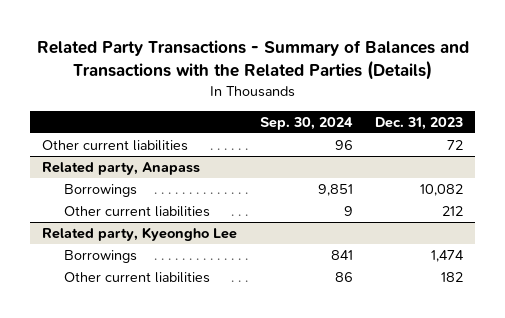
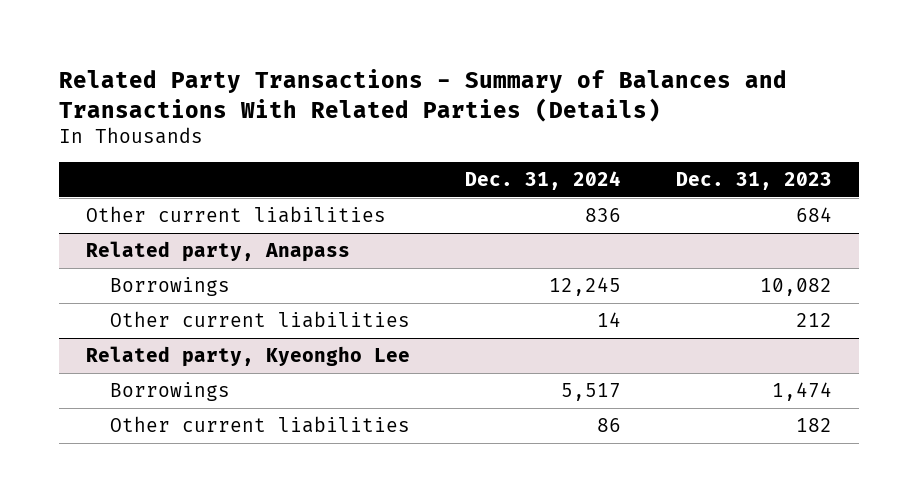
- Related Party Transactions - Summary of Balances and Transactions with the Related Parties (Details)
+ Related Party Transactions - Summary of Balances and Transactions With Related Parties (Details)
- | Sep. 30, 2024 | Dec. 31, 2023
+ | Dec. 31, 2024 | Dec. 31, 2023
- Other current liabilities | 96 | 72
+ Other current liabilities | 836 | 684

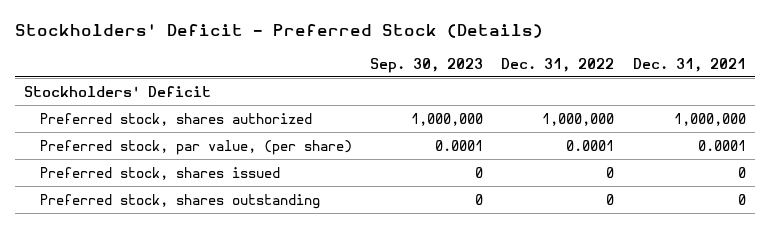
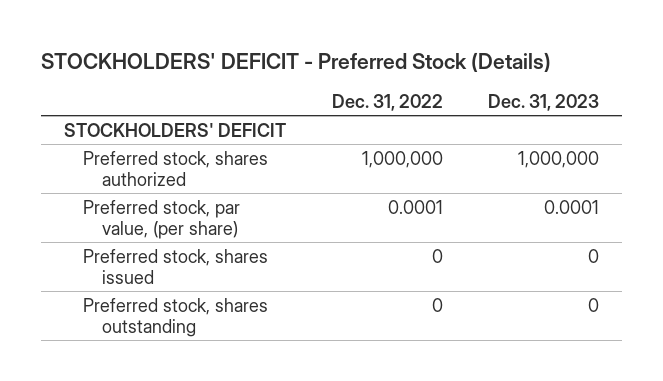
- Stockholders' Deficit - Preferred Stock (Details)
+ STOCKHOLDERS' DEFICIT - Preferred Stock (Details)
- | Sep. 30, 2023 | Dec. 31, 2022 | Dec. 31, 2021
+ | Dec. 31, 2022 | Dec. 31, 2023
- Stockholders' Deficit
+ STOCKHOLDERS' DEFICIT

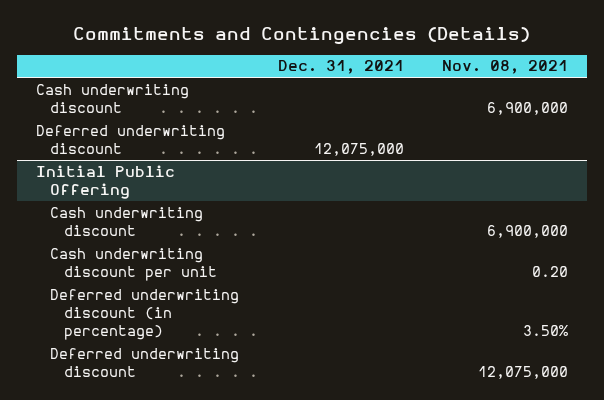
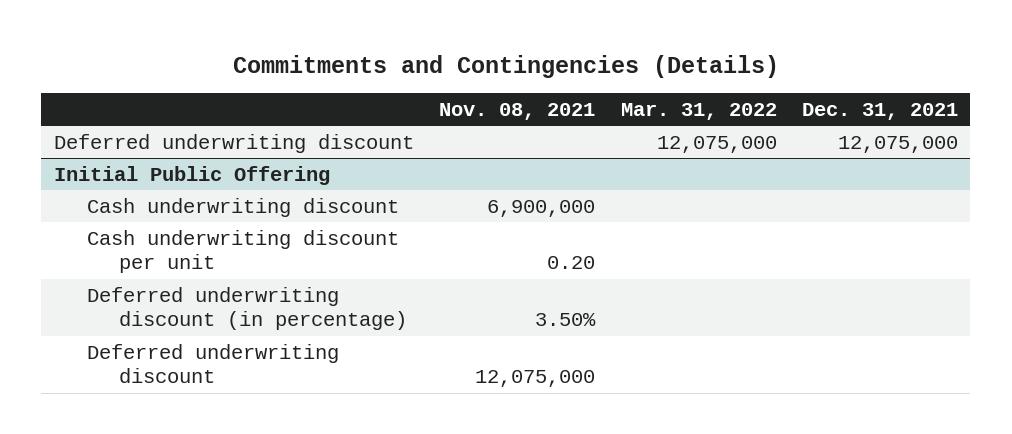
- | Dec. 31, 2021 | Nov. 08, 2021
+ | Nov. 08, 2021 | Mar. 31, 2022 | Dec. 31, 2021
- Cash underwriting discount | | 6,900,000

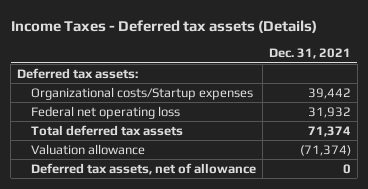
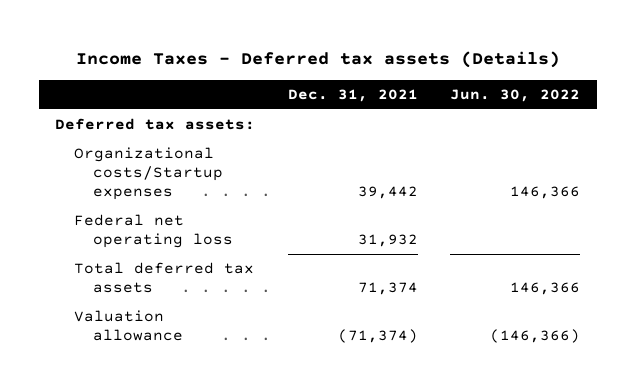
- | Dec. 31, 2021
+ | Dec. 31, 2021 | Jun. 30, 2022
- Deferred tax assets, net of allowance | 0

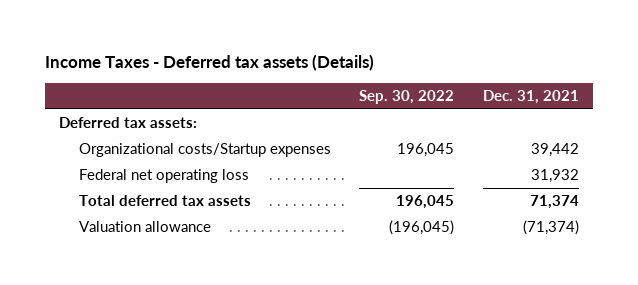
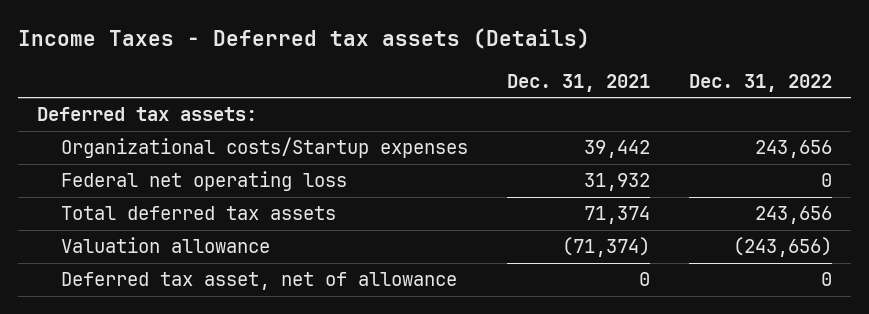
- | Sep. 30, 2022 | Dec. 31, 2021
+ | Dec. 31, 2021 | Dec. 31, 2022
+ Deferred tax asset, net of allowance | 0 | 0

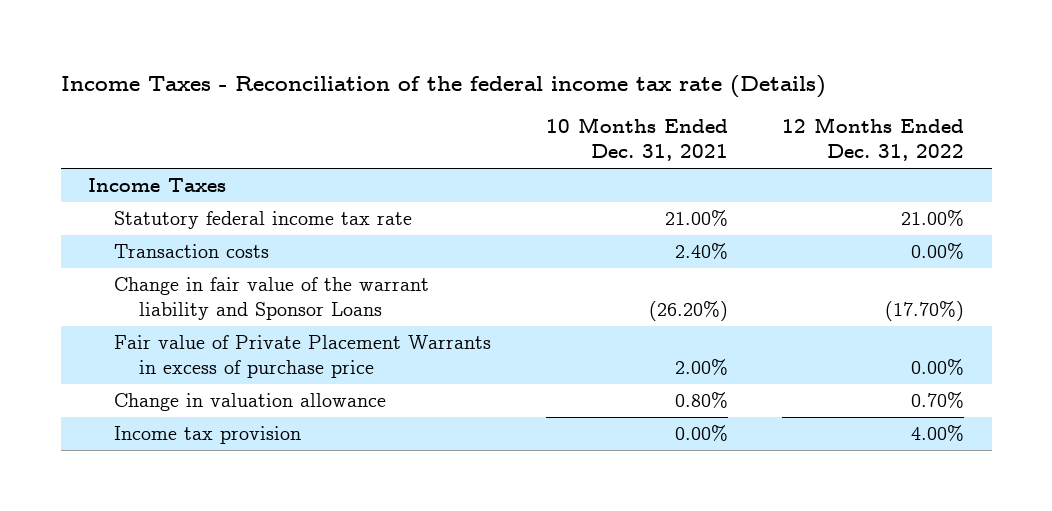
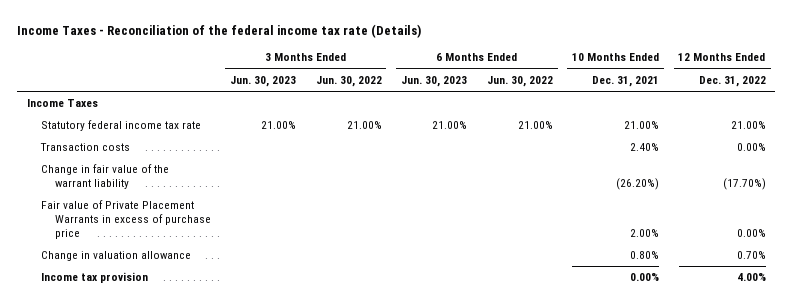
- | 10 Months Ended Dec. 31, 2021 | 12 Months Ended Dec. 31, 2022
+ | 3 Months Ended Jun. 30, 2023 | 3 Months Ended Jun. 30, 2022 | 6 Months Ended Jun. 30, 2023 | 6 Months Ended Jun. 30, 2022 | 10 Months Ended Dec. 31, 2021 | 12 Months Ended Dec. 31, 2022
- Change in fair value of the warrant liability and Sponsor Loans | (26.20%) | (17.70%)
+ Change in fair value of the warrant liability | | | | | (26.20%) | (17.70%)

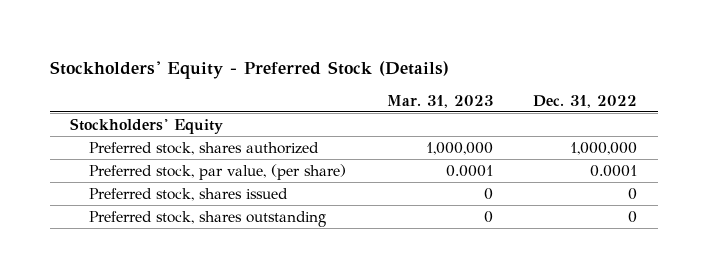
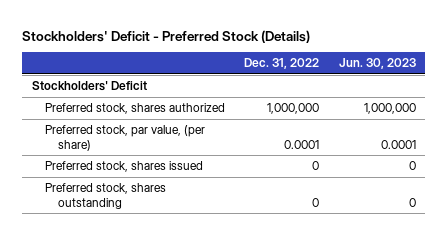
- Stockholders' Equity - Preferred Stock (Details)
+ Stockholders' Deficit - Preferred Stock (Details)
- | Mar. 31, 2023 | Dec. 31, 2022
+ | Dec. 31, 2022 | Jun. 30, 2023
- Stockholders' Equity
+ Stockholders' Deficit

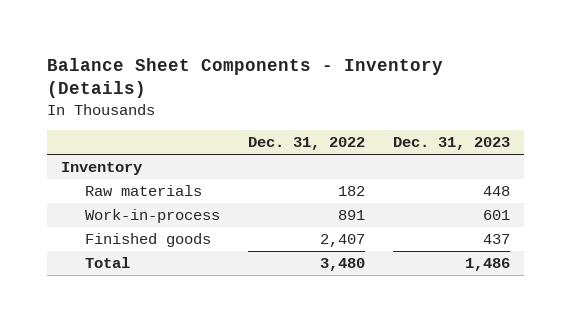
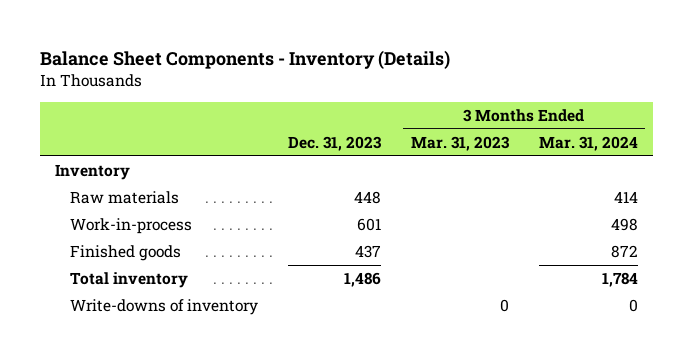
- | Dec. 31, 2022 | Dec. 31, 2023
+ | Dec. 31, 2023 | 3 Months Ended Mar. 31, 2023 | 3 Months Ended Mar. 31, 2024
- Total | 3,480 | 1,486
+ Total inventory | 1,486 | | 1,784
+ Write-downs of inventory | | 0 | 0

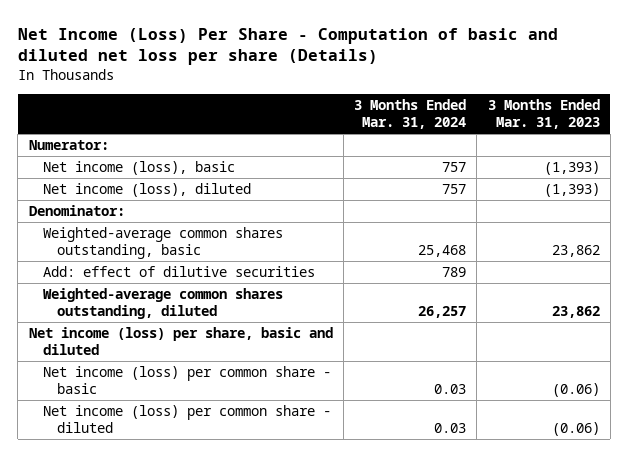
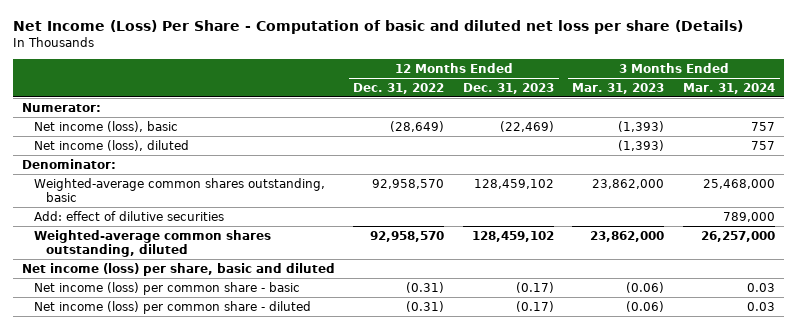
- | 3 Months Ended Mar. 31, 2024 | 3 Months Ended Mar. 31, 2023
+ | 12 Months Ended Dec. 31, 2022 | 12 Months Ended Dec. 31, 2023 | 3 Months Ended Mar. 31, 2023 | 3 Months Ended Mar. 31, 2024
- Weighted-average common shares outstanding, basic | 25,468 | 23,862
- Add: effect of dilutive securities | 789 |
- Weighted-average common shares outstanding, diluted | 26,257 | 23,862
+ Weighted-average common shares outstanding, basic | 92,958,570 | 128,459,102 | 23,862,000 | 25,468,000
+ Add: effect of dilutive securities | | | | 789,000
+ Weighted-average common shares outstanding, diluted | 92,958,570 | 128,459,102 | 23,862,000 | 26,257,000

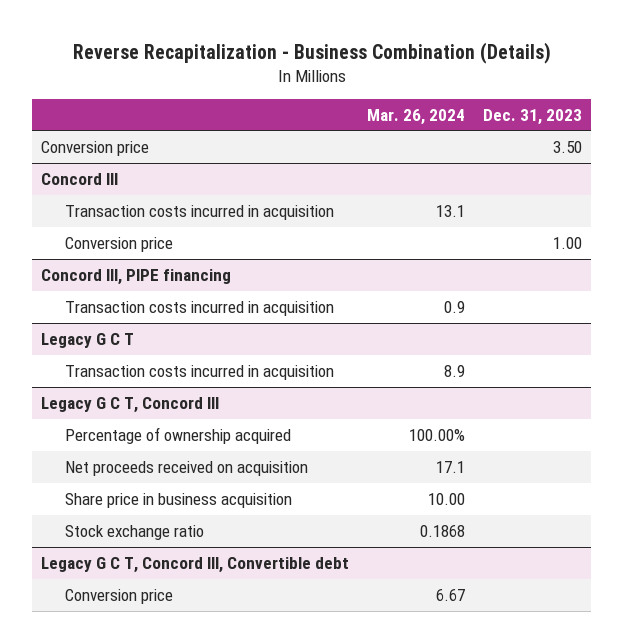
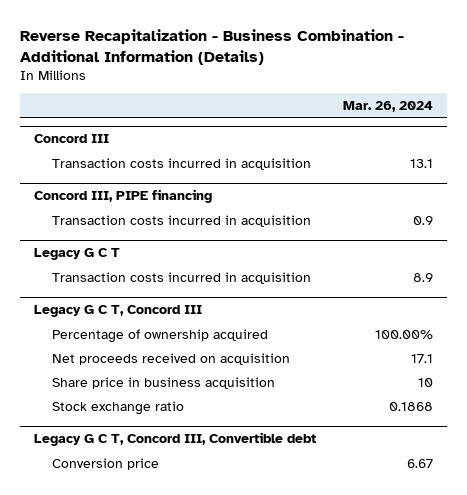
- Reverse Recapitalization - Business Combination (Details)
+ Reverse Recapitalization - Business Combination - Additional Information (Details)
- | Mar. 26, 2024 | Dec. 31, 2023
+ | Mar. 26, 2024
- Conversion price | | 3.50
@ Concord III
- Conversion price | | 1.00
@ Legacy G C T, Concord III
- Share price in business acquisition | 10.00 |
+ Share price in business acquisition | 10

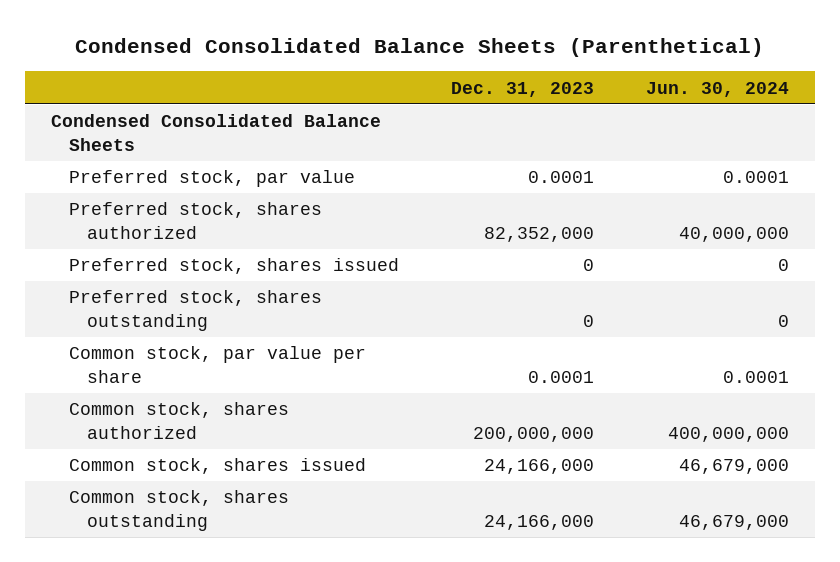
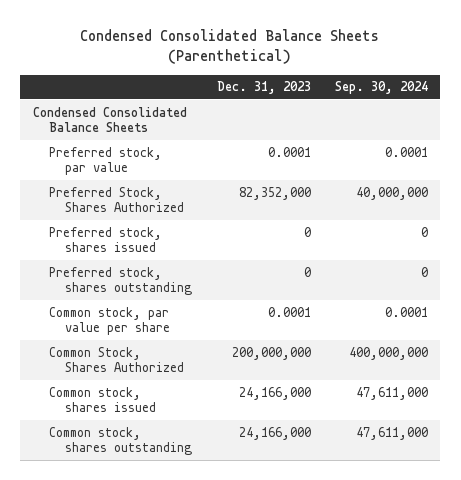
- | Dec. 31, 2023 | Jun. 30, 2024
+ | Dec. 31, 2023 | Sep. 30, 2024
- Preferred stock, shares authorized | 82,352,000 | 40,000,000
+ Preferred Stock, Shares Authorized | 82,352,000 | 40,000,000
- Common stock, shares authorized | 200,000,000 | 400,000,000
+ Common Stock, Shares Authorized | 200,000,000 | 400,000,000

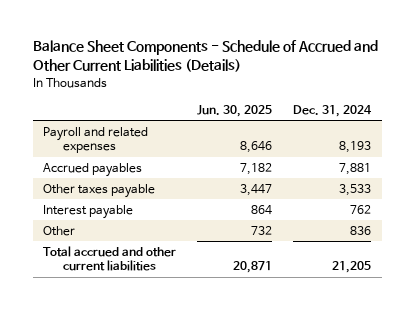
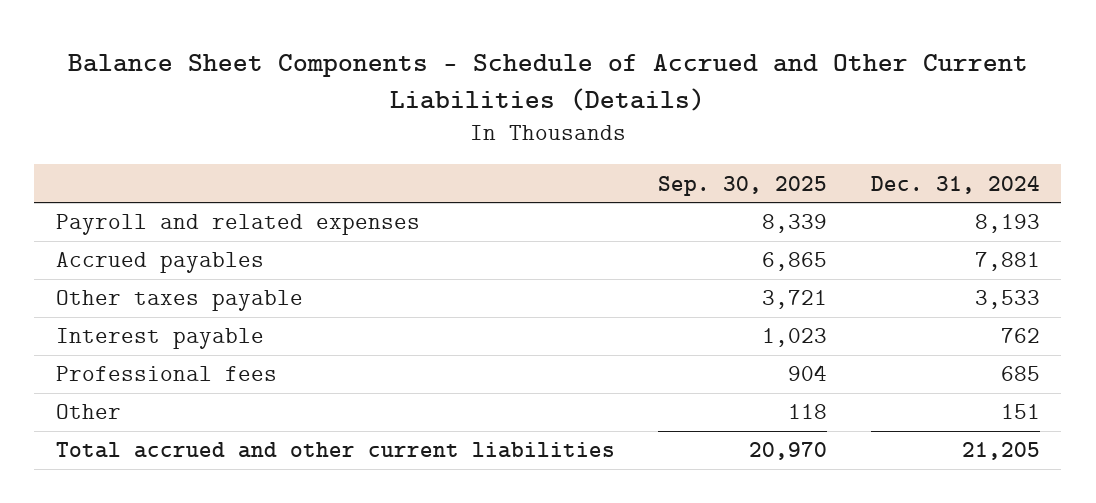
- | Jun. 30, 2025 | Dec. 31, 2024
+ | Sep. 30, 2025 | Dec. 31, 2024
- Other | 732 | 836
+ Professional fees | 904 | 685
+ Other | 118 | 151

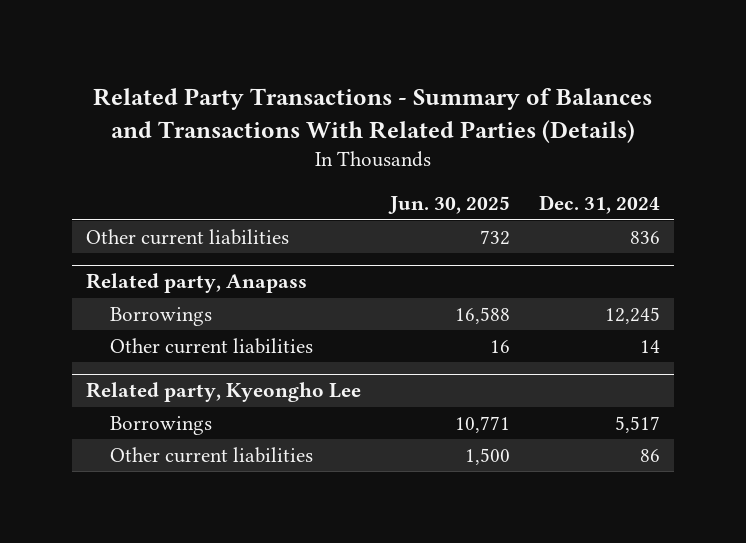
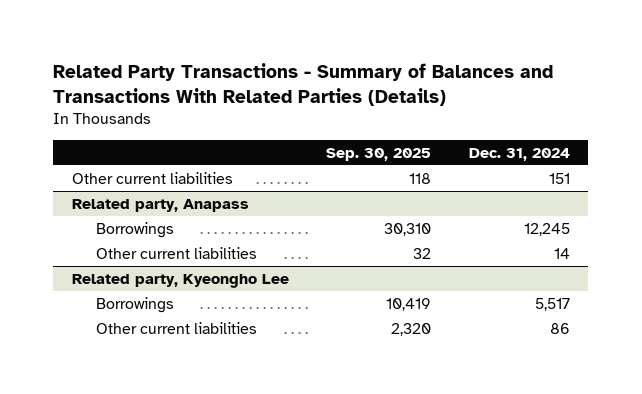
- | Jun. 30, 2025 | Dec. 31, 2024
+ | Sep. 30, 2025 | Dec. 31, 2024
- Other current liabilities | 732 | 836
+ Other current liabilities | 118 | 151

